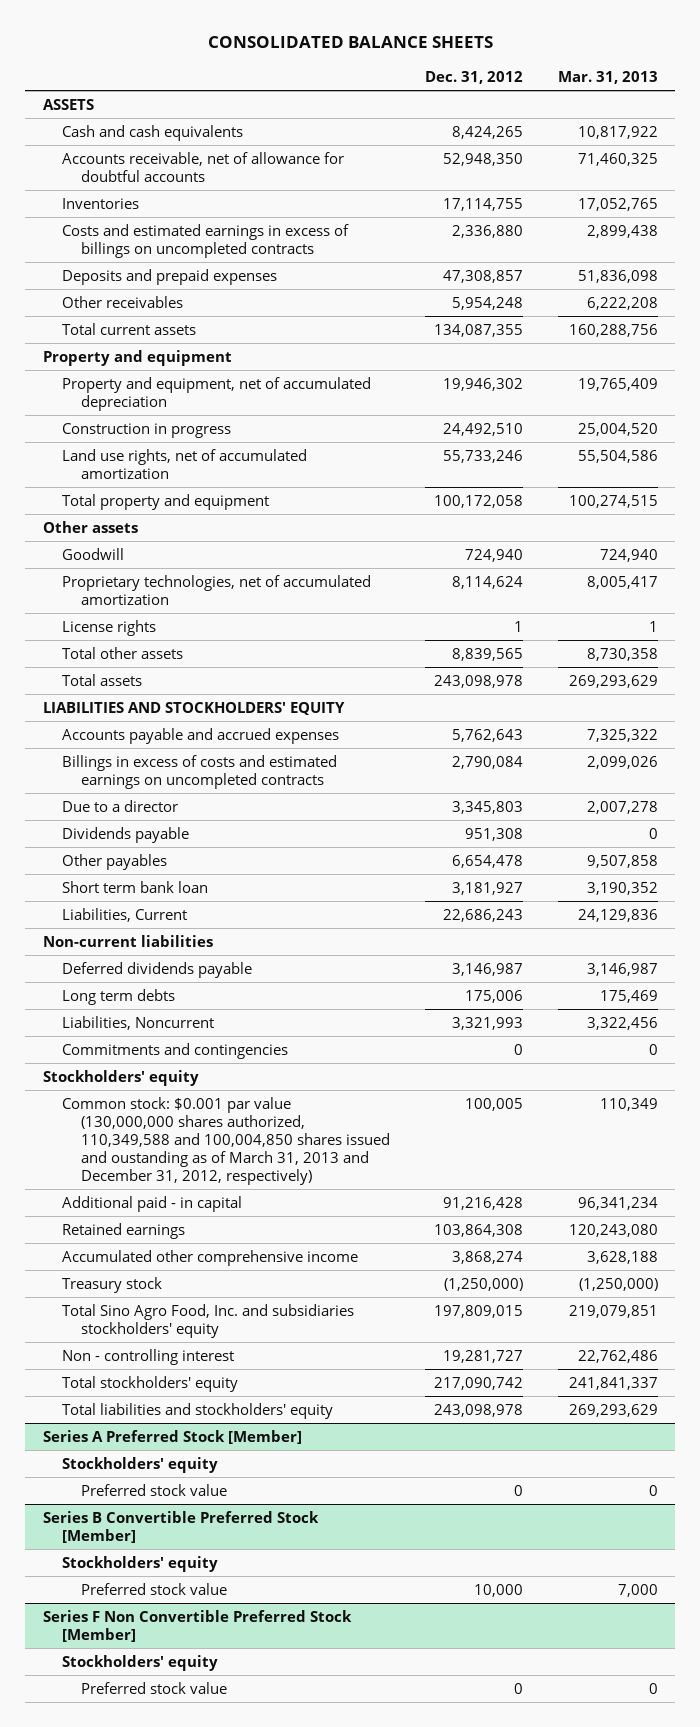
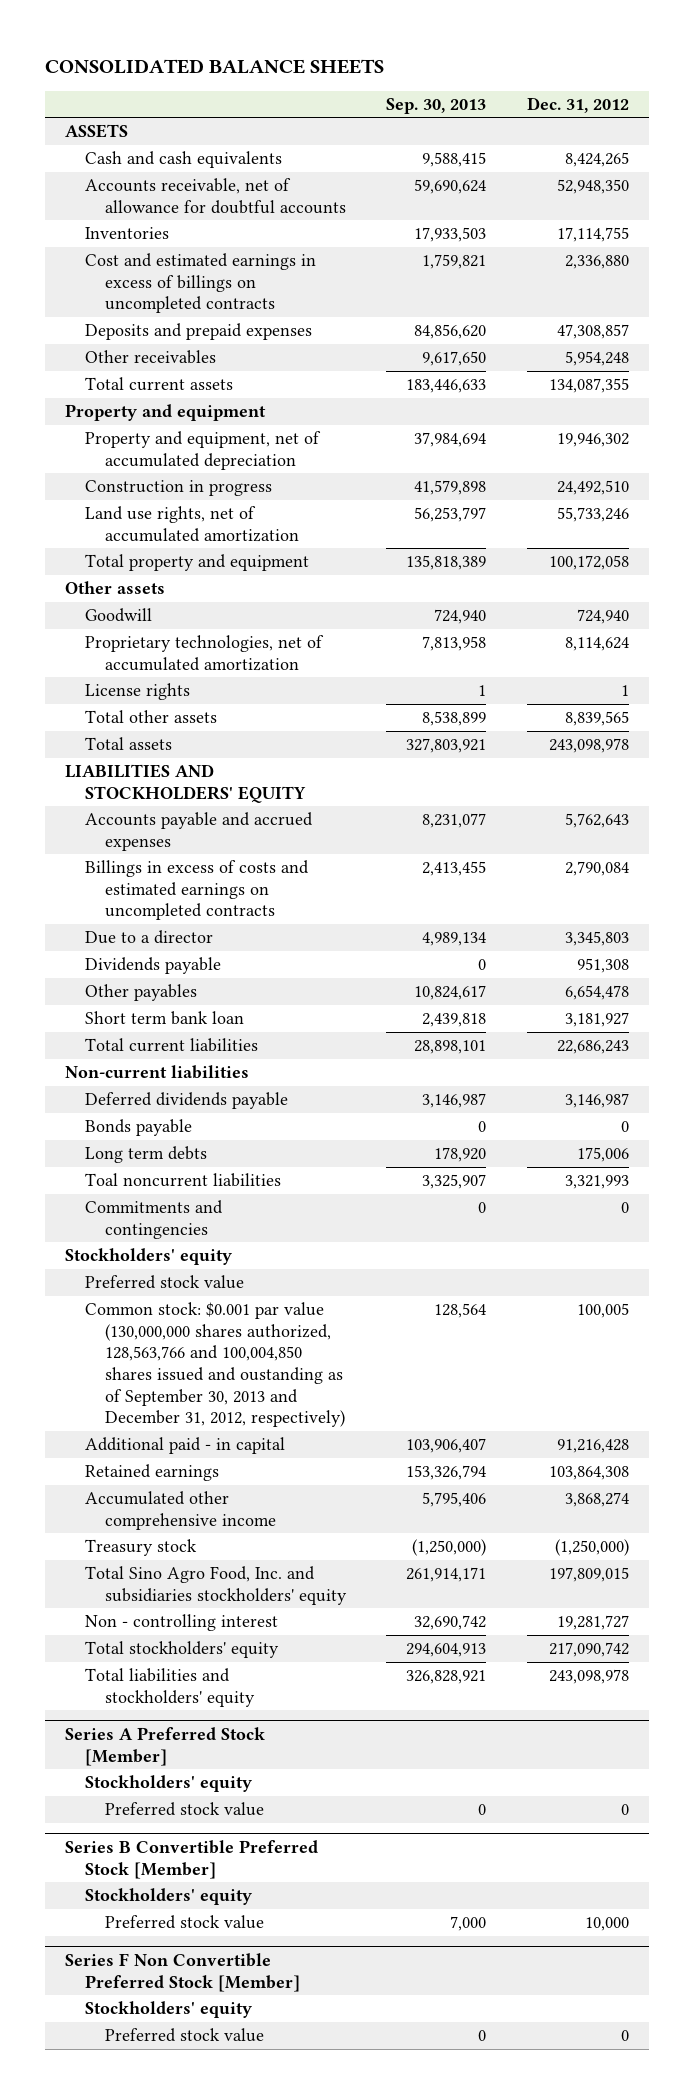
- | Dec. 31, 2012 | Mar. 31, 2013
+ | Sep. 30, 2013 | Dec. 31, 2012
- Costs and estimated earnings in excess of billings on uncompleted contracts | 2,336,880 | 2,899,438
+ Cost and estimated earnings in excess of billings on uncompleted contracts | 1,759,821 | 2,336,880
- Liabilities, Current | 22,686,243 | 24,129,836
+ Total current liabilities | 28,898,101 | 22,686,243
+ Bonds payable | 0 | 0
- Liabilities, Noncurrent | 3,321,993 | 3,322,456
+ Toal noncurrent liabilities | 3,325,907 | 3,321,993
- Common stock: $0.001 par value (130,000,000 shares authorized, 110,349,588 and 100,004,850 shares issued and oustanding as of March 31, 2013 and December 31, 2012, respectively) | 100,005 | 110,349
+ Preferred stock value
+ Common stock: $0.001 par value (130,000,000 shares authorized, 128,563,766 and 100,004,850 shares issued and oustanding as of September 30, 2013 and December 31, 2012, respectively) | 128,564 | 100,005

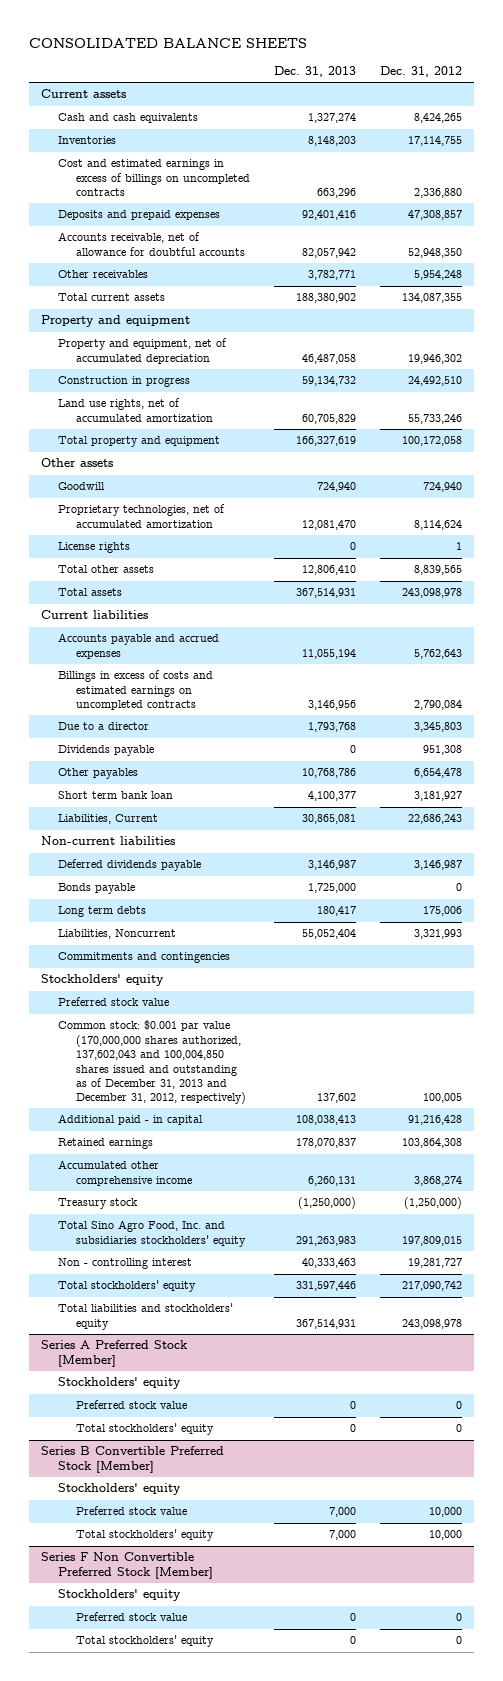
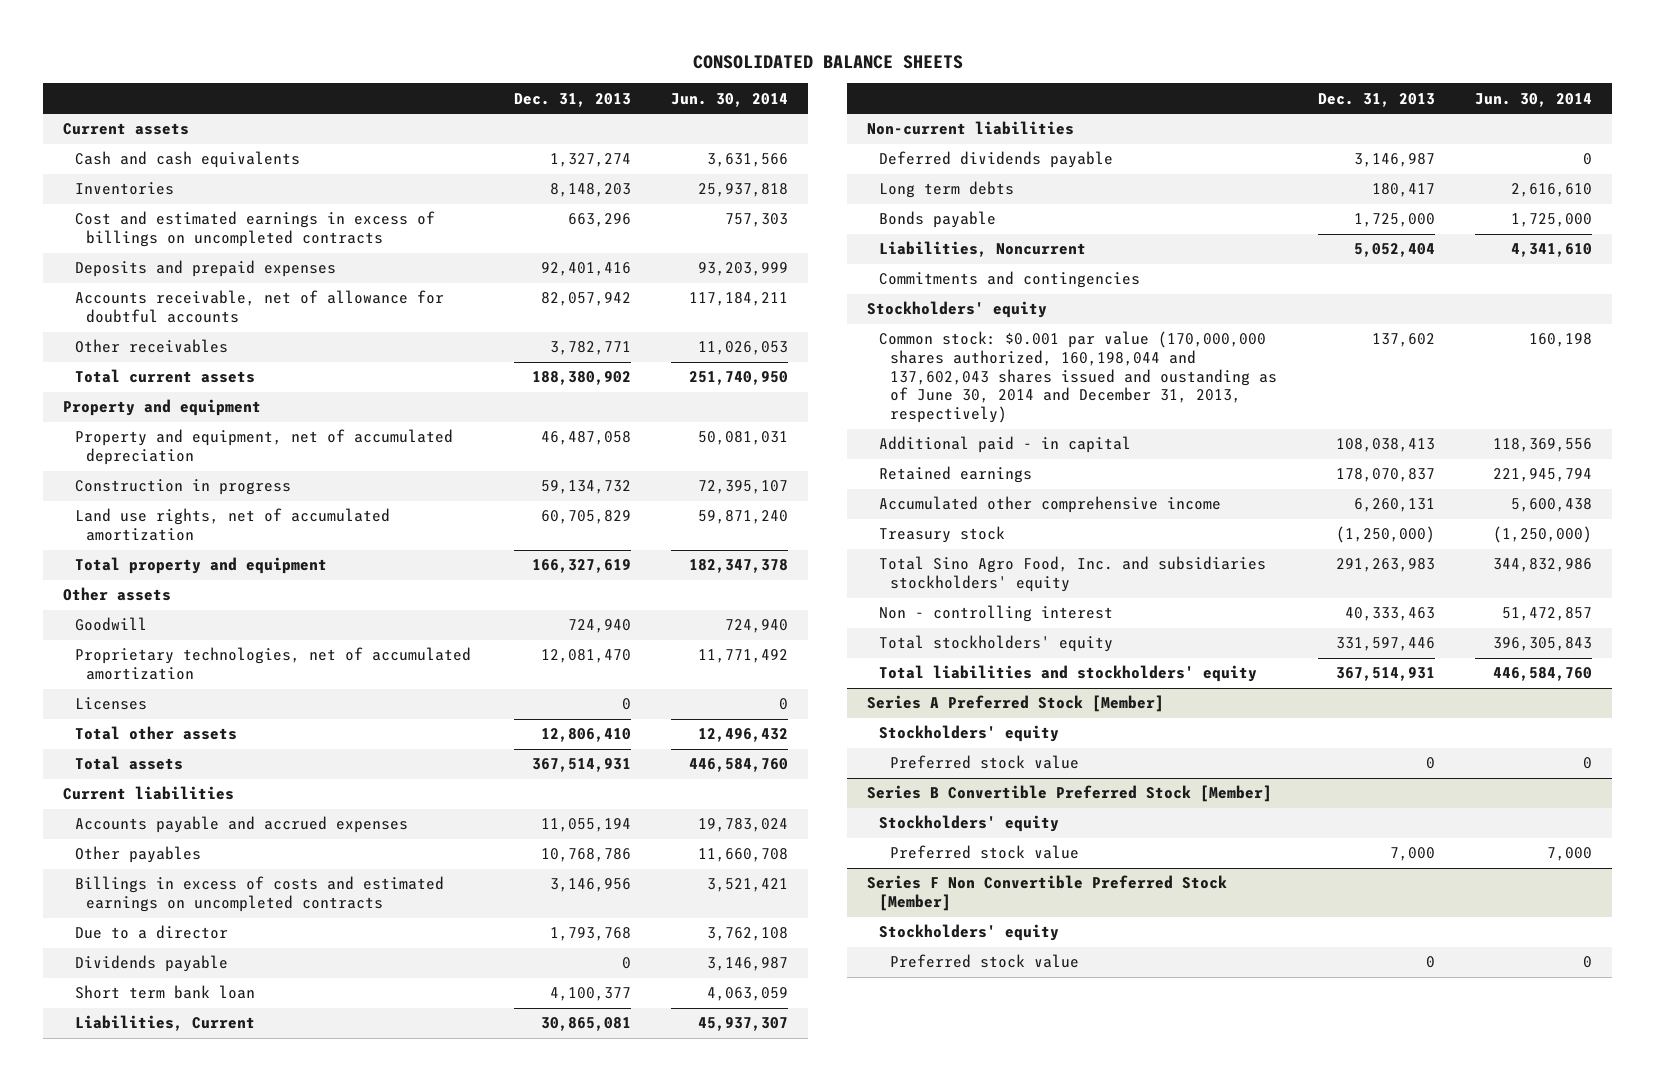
- | Dec. 31, 2013 | Dec. 31, 2012
+ | Dec. 31, 2013 | Jun. 30, 2014
- License rights | 0 | 1
+ Licenses | 0 | 0
moved up: Other payables | 10,768,786 | 11,660,708
- Liabilities, Noncurrent | 55,052,404 | 3,321,993
moved down: Bonds payable | 1,725,000 | 1,725,000
+ Liabilities, Noncurrent | 5,052,404 | 4,341,610
- Preferred stock value
- Common stock: $0.001 par value (170,000,000 shares authorized, 137,602,043 and 100,004,850 shares issued and outstanding as of December 31, 2013 and December 31, 2012, respectively) | 137,602 | 100,005
+ Common stock: $0.001 par value (170,000,000 shares authorized, 160,198,044 and 137,602,043 shares issued and oustanding as of June 30, 2014 and December 31, 2013, respectively) | 137,602 | 160,198
@ Series A Preferred Stock [Member]
- Total stockholders' equity | 0 | 0
@ Series B Convertible Preferred Stock [Member]
- Total stockholders' equity | 7,000 | 10,000
@ Series F Non Convertible Preferred Stock [Member]
- Total stockholders' equity | 0 | 0

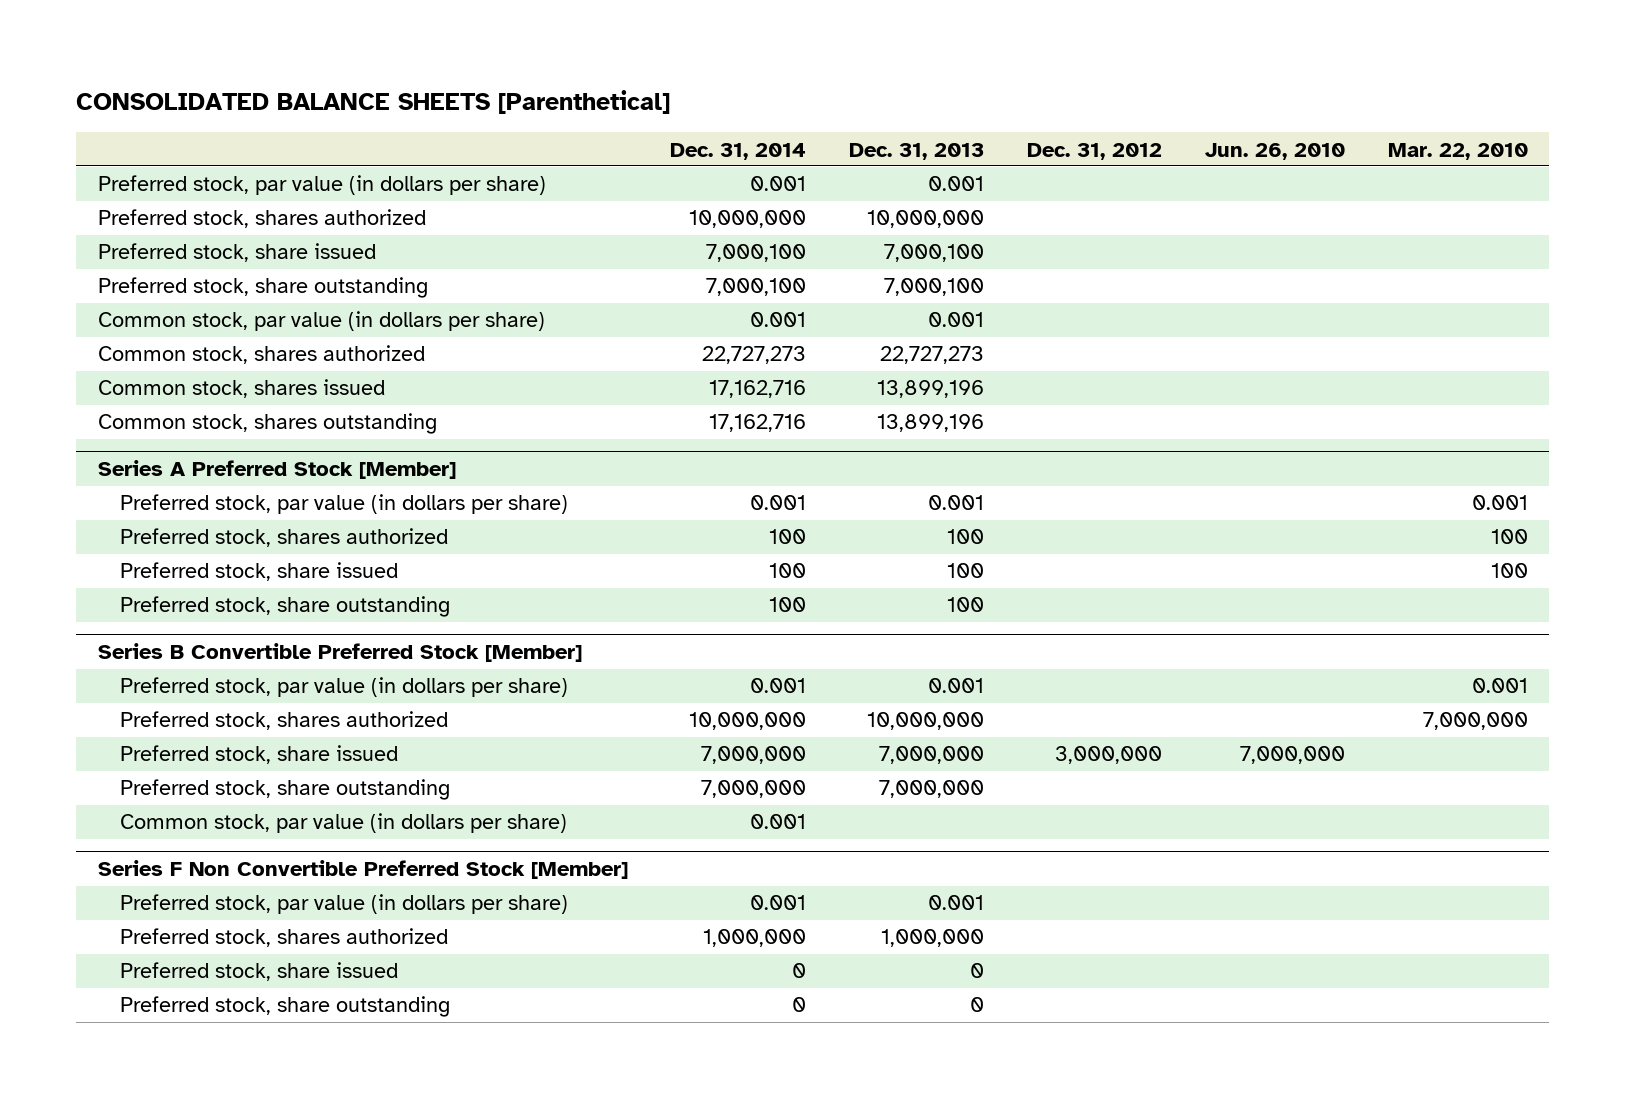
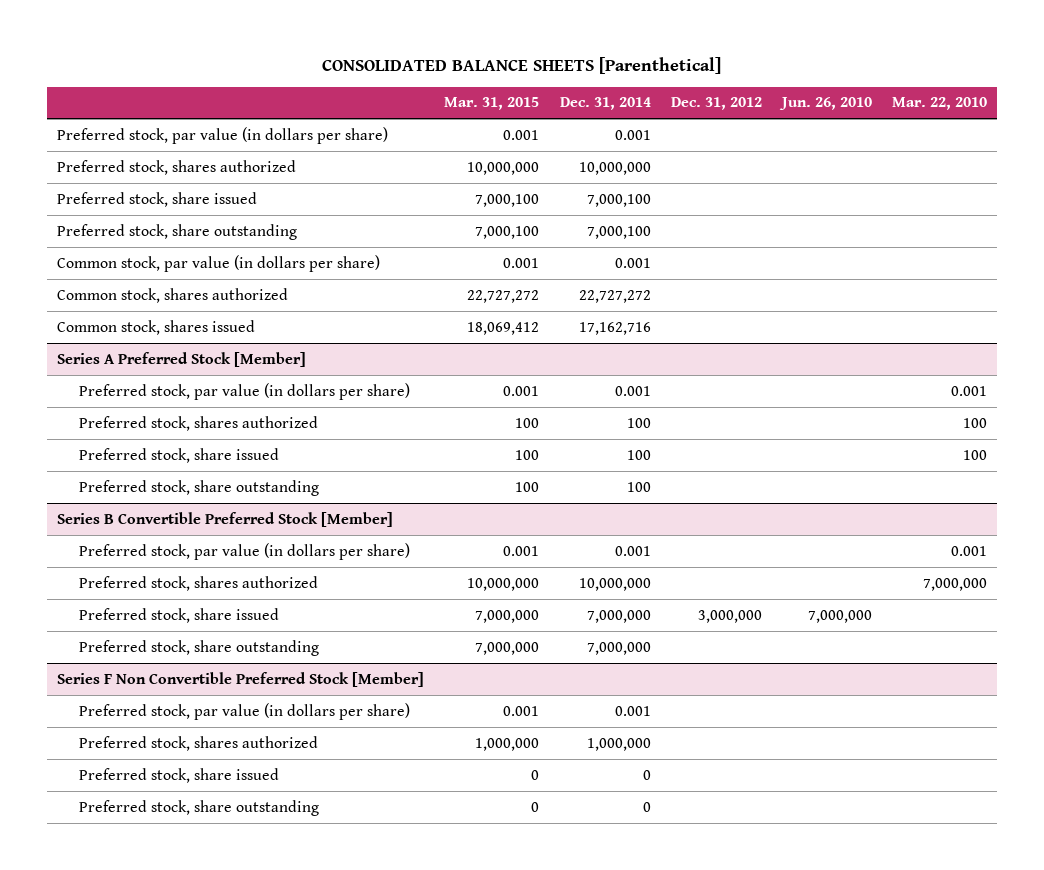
- | Dec. 31, 2014 | Dec. 31, 2013 | Dec. 31, 2012 | Jun. 26, 2010 | Mar. 22, 2010
+ | Mar. 31, 2015 | Dec. 31, 2014 | Dec. 31, 2012 | Jun. 26, 2010 | Mar. 22, 2010
- Common stock, shares authorized | 22,727,273 | 22,727,273 | | |
+ Common stock, shares authorized | 22,727,272 | 22,727,272 | | |
- Common stock, shares outstanding | 17,162,716 | 13,899,196 | | |
@ Series B Convertible Preferred Stock [Member]
- Common stock, par value (in dollars per share) | 0.001 | | | |

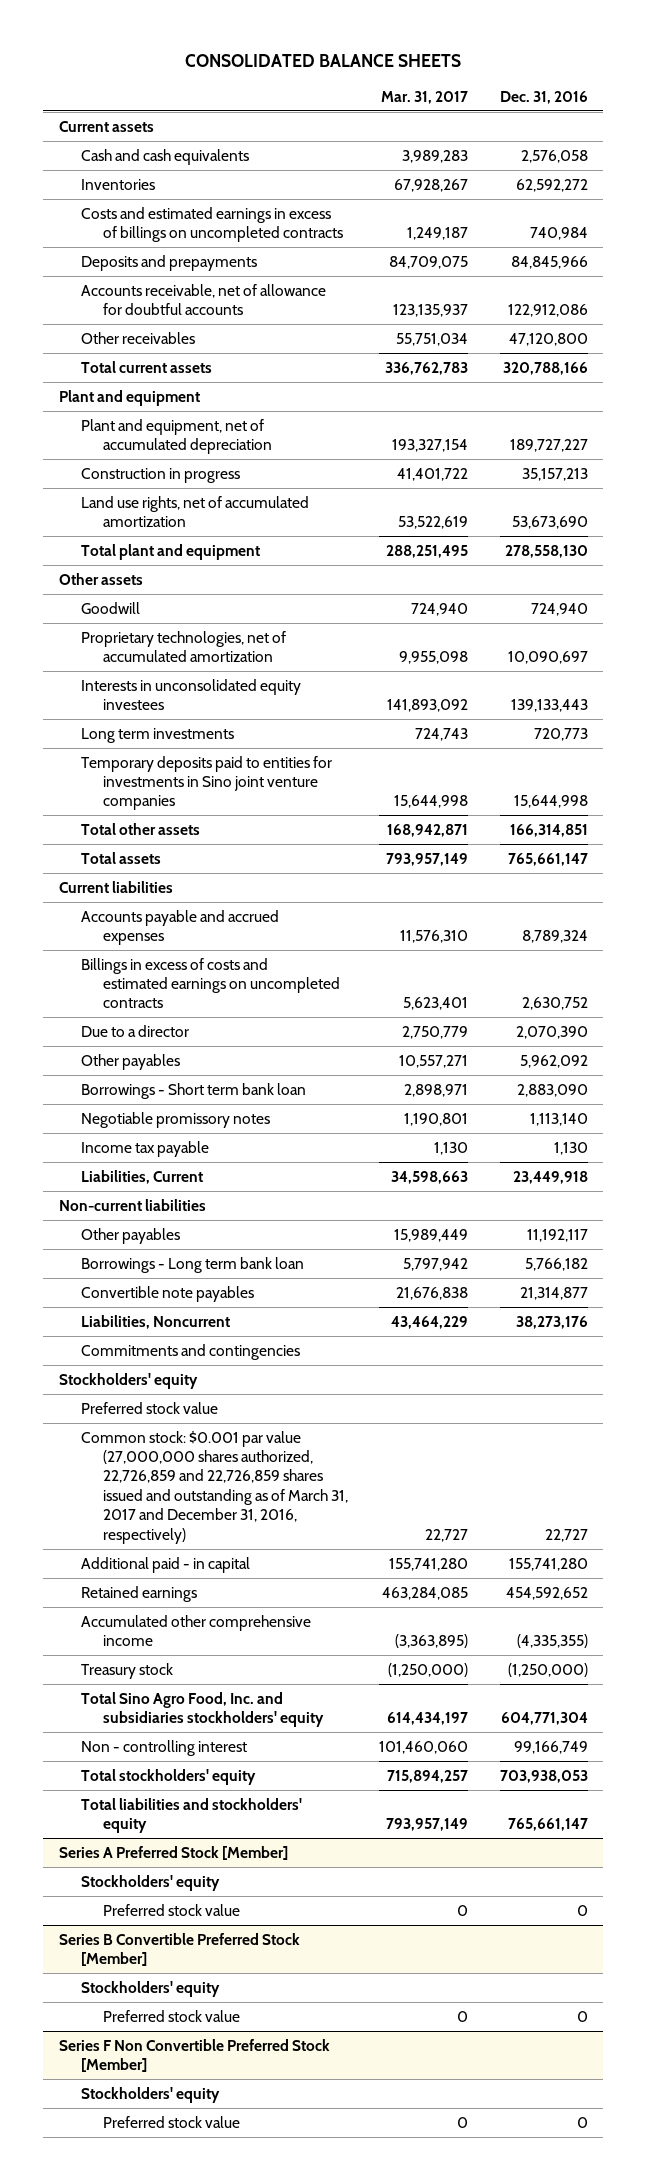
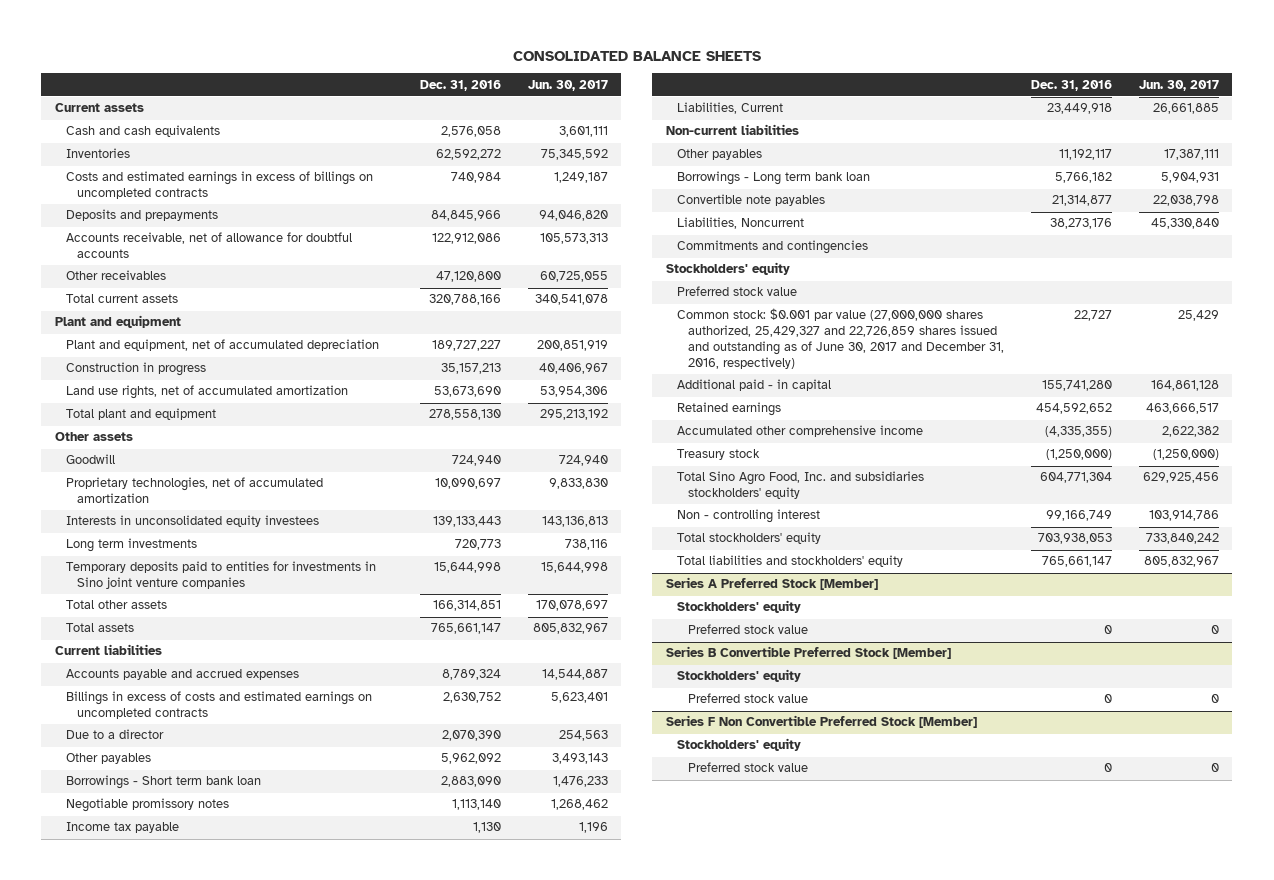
- | Mar. 31, 2017 | Dec. 31, 2016
+ | Dec. 31, 2016 | Jun. 30, 2017
- Common stock: $0.001 par value (27,000,000 shares authorized, 22,726,859 and 22,726,859 shares issued and outstanding as of March 31, 2017 and December 31, 2016, respectively) | 22,727 | 22,727
+ Common stock: $0.001 par value (27,000,000 shares authorized, 25,429,327 and 22,726,859 shares issued and outstanding as of June 30, 2017 and December 31, 2016, respectively) | 22,727 | 25,429

